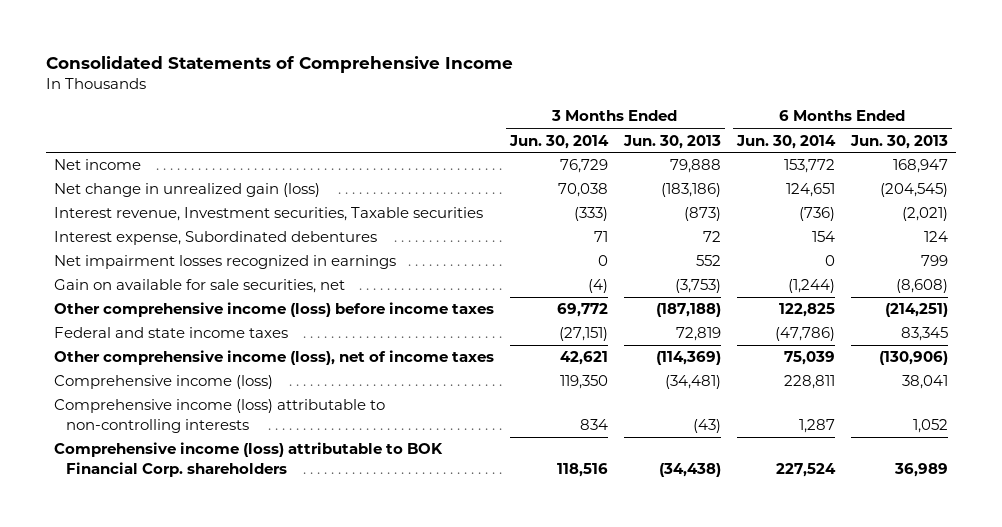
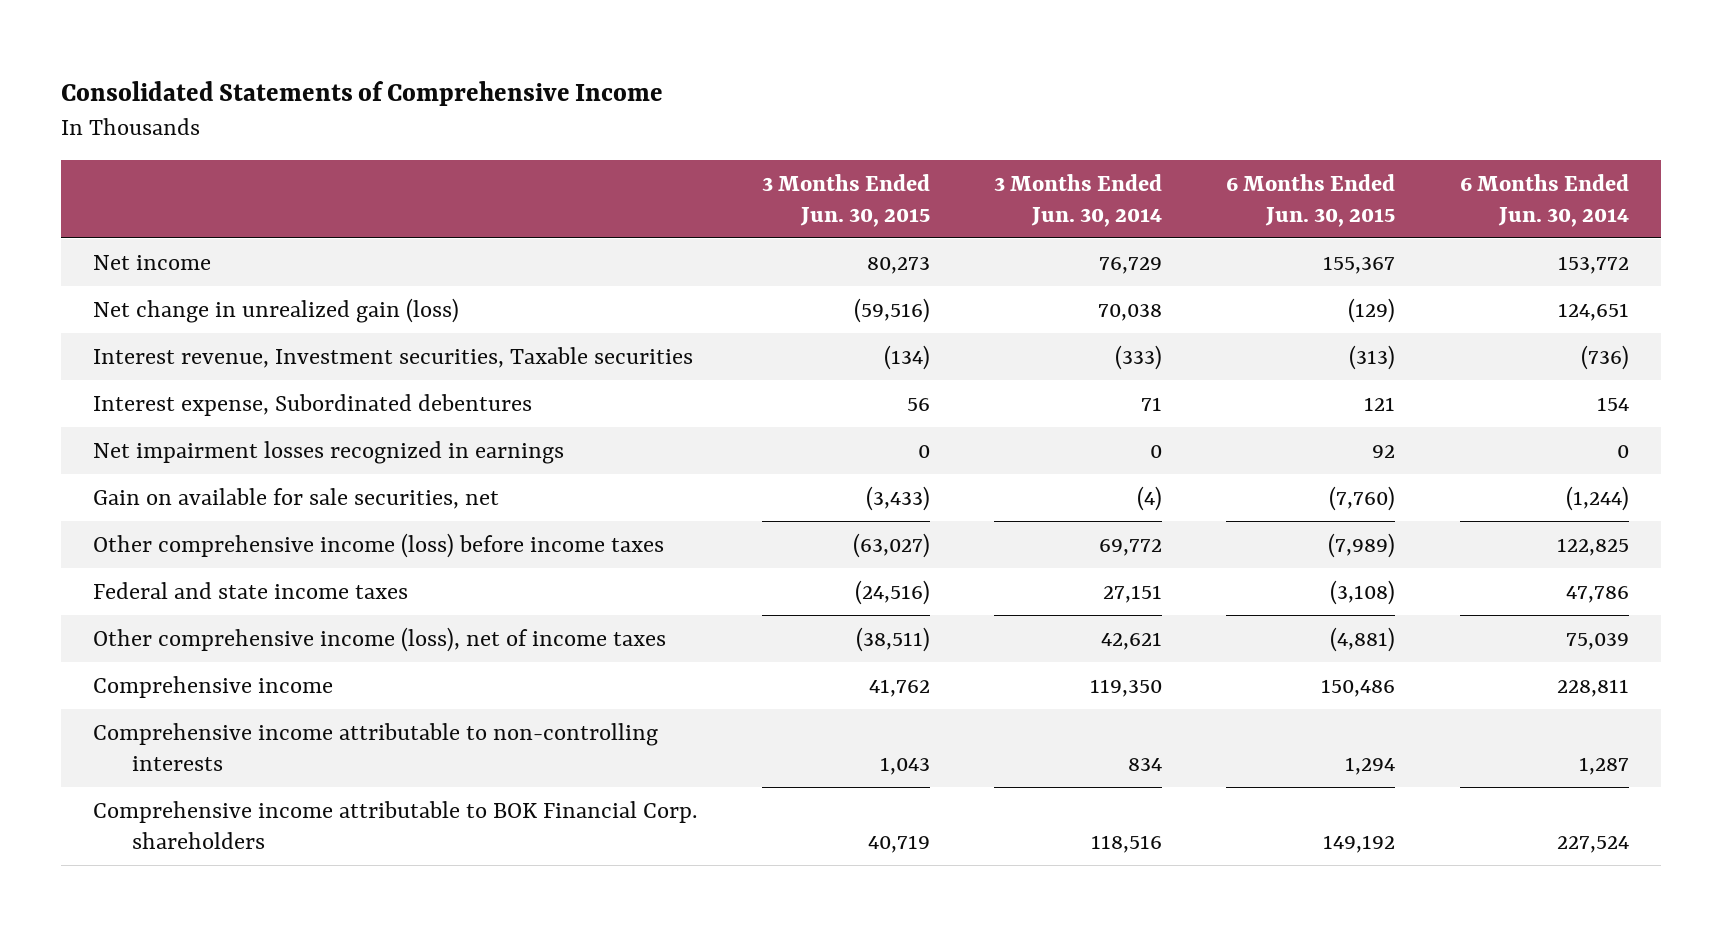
- | 3 Months Ended Jun. 30, 2014 | 3 Months Ended Jun. 30, 2013 | 6 Months Ended Jun. 30, 2014 | 6 Months Ended Jun. 30, 2013
+ | 3 Months Ended Jun. 30, 2015 | 3 Months Ended Jun. 30, 2014 | 6 Months Ended Jun. 30, 2015 | 6 Months Ended Jun. 30, 2014
- Federal and state income taxes | (27,151) | 72,819 | (47,786) | 83,345
+ Federal and state income taxes | (24,516) | 27,151 | (3,108) | 47,786
- Comprehensive income (loss) | 119,350 | (34,481) | 228,811 | 38,041
- Comprehensive income (loss) attributable to non-controlling interests | 834 | (43) | 1,287 | 1,052
- Comprehensive income (loss) attributable to BOK Financial Corp. shareholders | 118,516 | (34,438) | 227,524 | 36,989
+ Comprehensive income | 41,762 | 119,350 | 150,486 | 228,811
+ Comprehensive income attributable to non-controlling interests | 1,043 | 834 | 1,294 | 1,287
+ Comprehensive income attributable to BOK Financial Corp. shareholders | 40,719 | 118,516 | 149,192 | 227,524

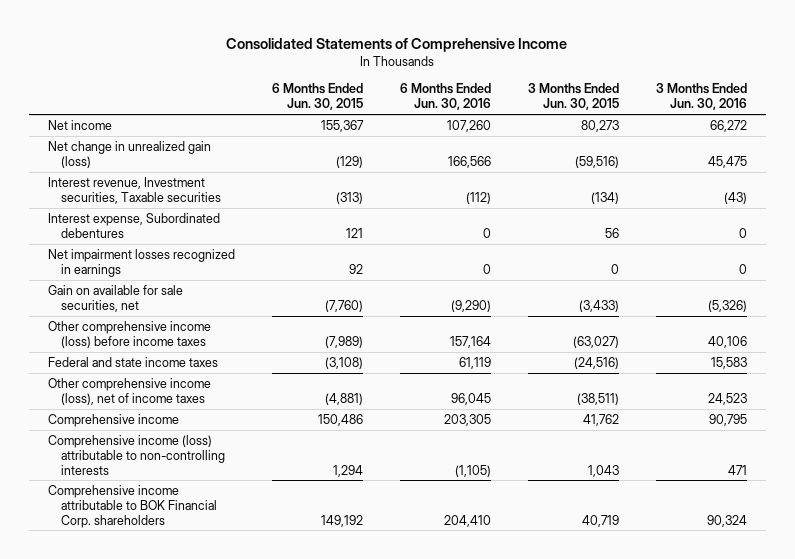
- | 3 Months Ended Jun. 30, 2015 | 3 Months Ended Jun. 30, 2014 | 6 Months Ended Jun. 30, 2015 | 6 Months Ended Jun. 30, 2014
+ | 6 Months Ended Jun. 30, 2015 | 6 Months Ended Jun. 30, 2016 | 3 Months Ended Jun. 30, 2015 | 3 Months Ended Jun. 30, 2016
- Comprehensive income attributable to non-controlling interests | 1,043 | 834 | 1,294 | 1,287
+ Comprehensive income (loss) attributable to non-controlling interests | 1,294 | (1,105) | 1,043 | 471

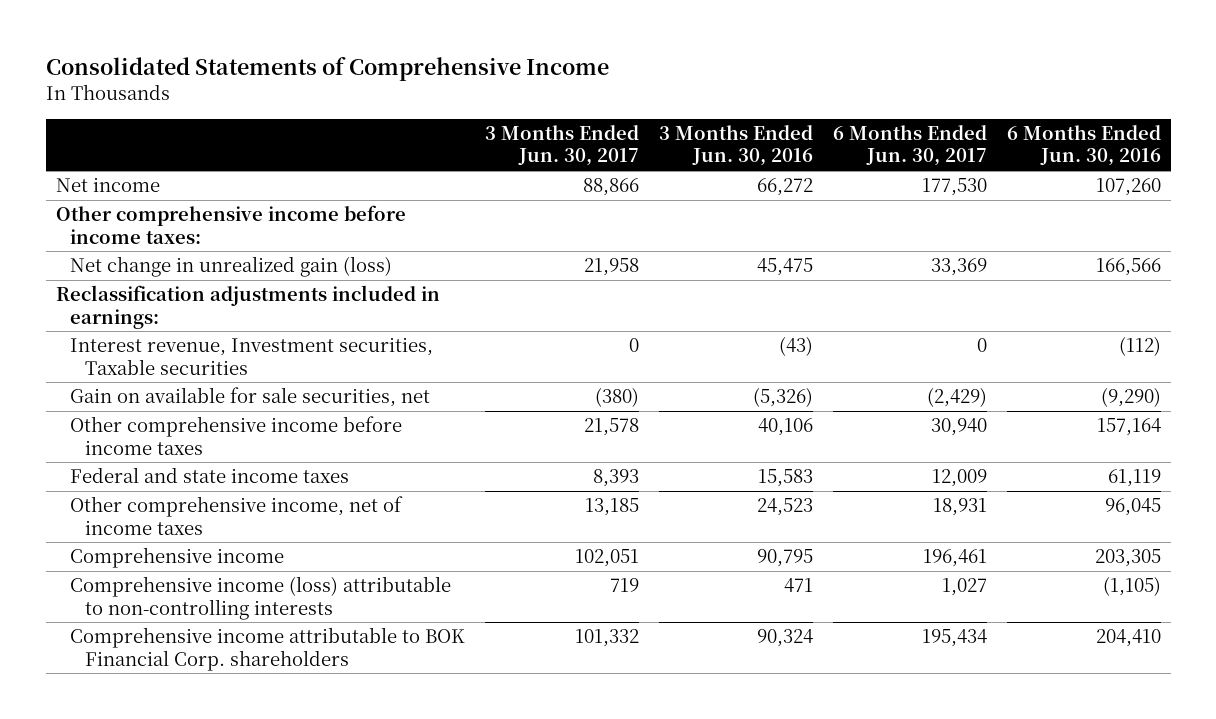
- | 6 Months Ended Jun. 30, 2015 | 6 Months Ended Jun. 30, 2016 | 3 Months Ended Jun. 30, 2015 | 3 Months Ended Jun. 30, 2016
+ | 3 Months Ended Jun. 30, 2017 | 3 Months Ended Jun. 30, 2016 | 6 Months Ended Jun. 30, 2017 | 6 Months Ended Jun. 30, 2016
+ Other comprehensive income before income taxes:
+ Reclassification adjustments included in earnings:
- Interest expense, Subordinated debentures | 121 | 0 | 56 | 0
- Net impairment losses recognized in earnings | 92 | 0 | 0 | 0
- Other comprehensive income (loss) before income taxes | (7,989) | 157,164 | (63,027) | 40,106
+ Other comprehensive income before income taxes | 21,578 | 40,106 | 30,940 | 157,164
- Other comprehensive income (loss), net of income taxes | (4,881) | 96,045 | (38,511) | 24,523
+ Other comprehensive income, net of income taxes | 13,185 | 24,523 | 18,931 | 96,045

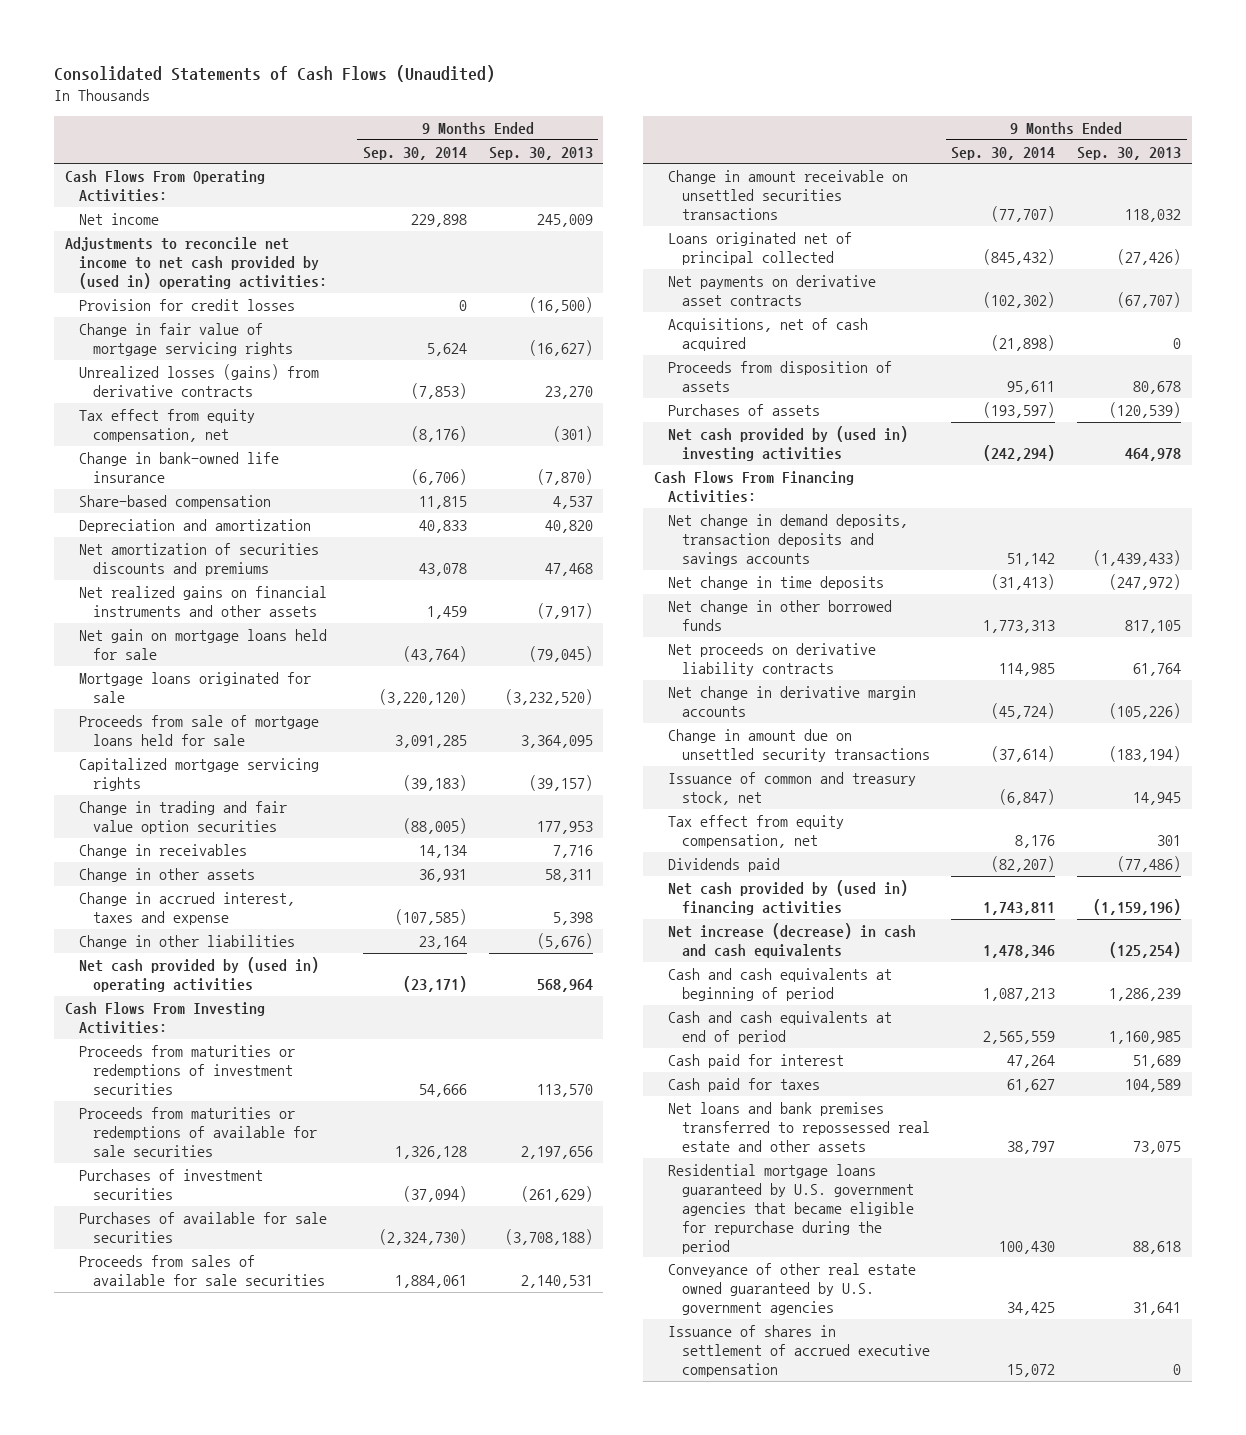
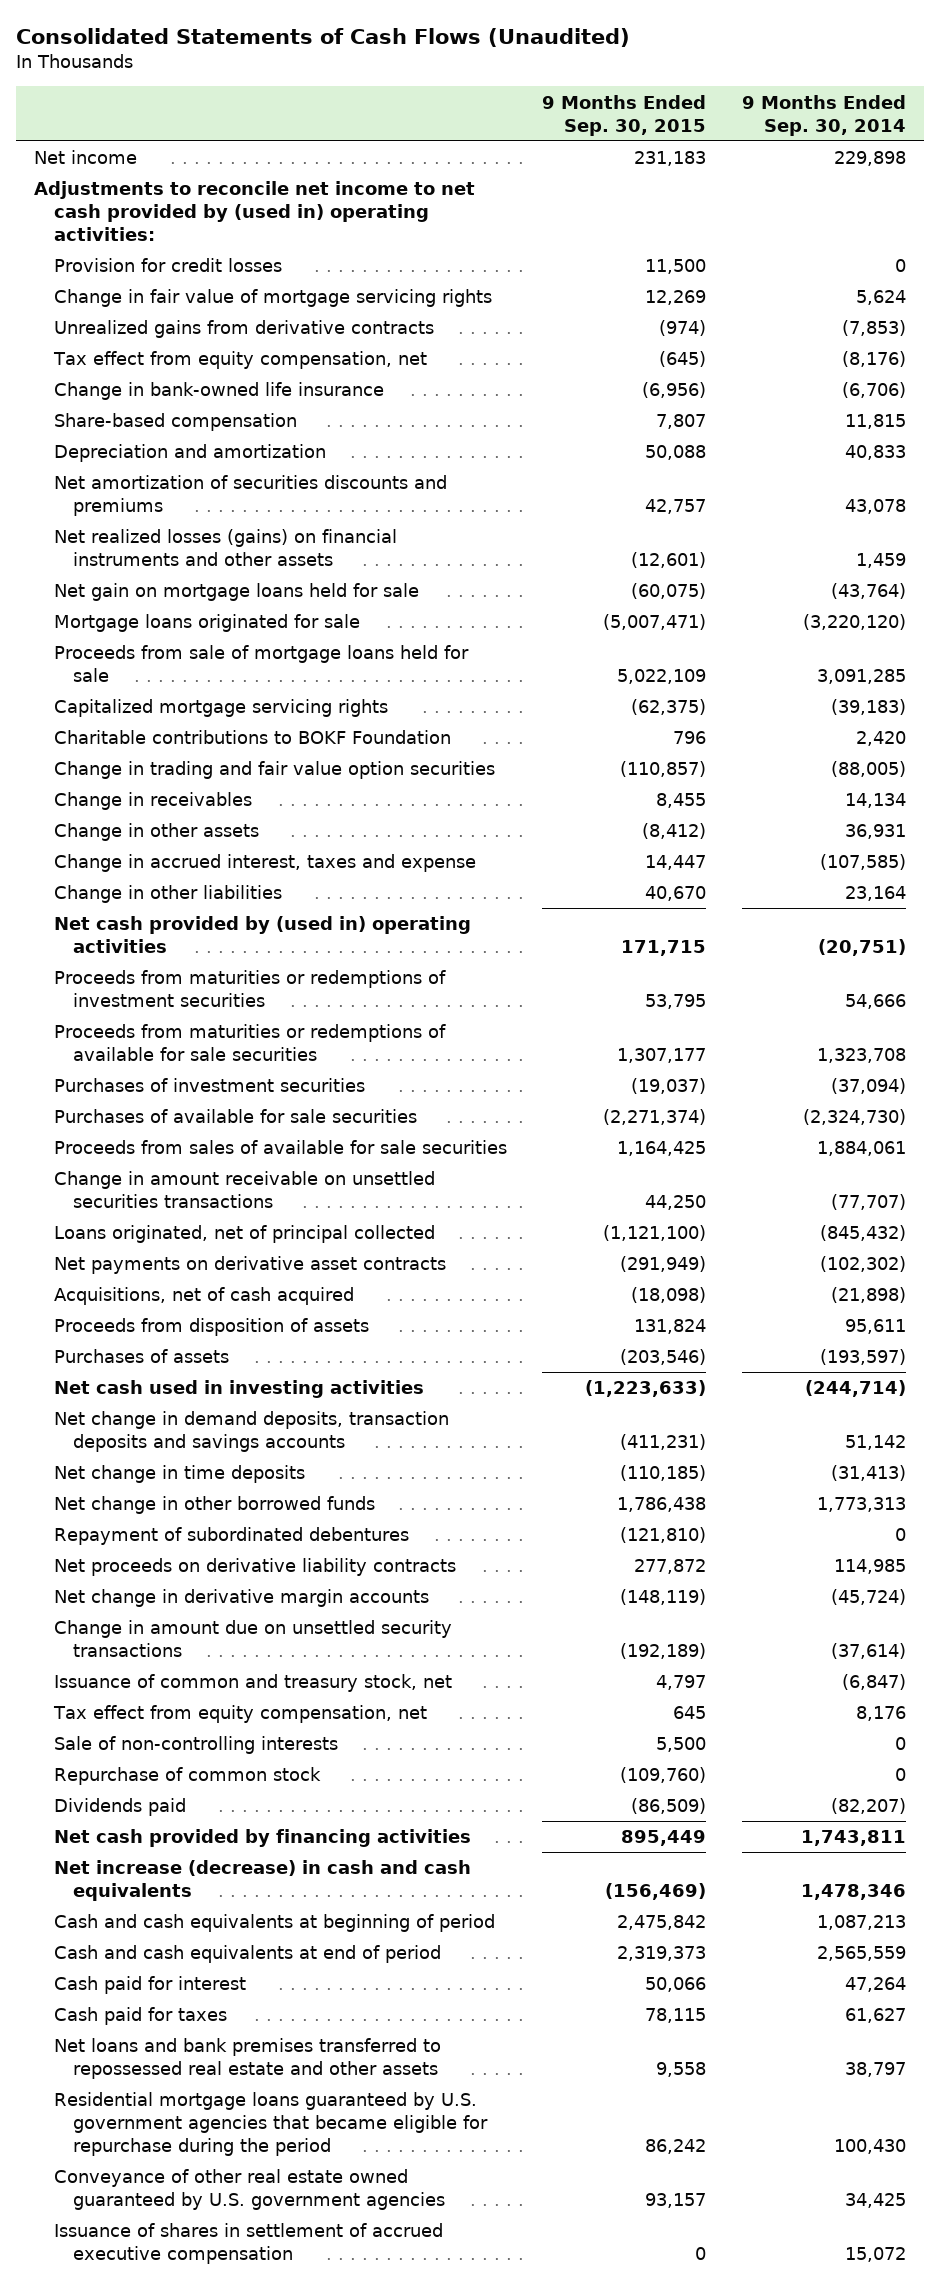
- | 9 Months Ended Sep. 30, 2014 | 9 Months Ended Sep. 30, 2013
+ | 9 Months Ended Sep. 30, 2015 | 9 Months Ended Sep. 30, 2014
- Cash Flows From Operating Activities:
- Unrealized losses (gains) from derivative contracts | (7,853) | 23,270
+ Unrealized gains from derivative contracts | (974) | (7,853)
- Net realized gains on financial instruments and other assets | 1,459 | (7,917)
+ Net realized losses (gains) on financial instruments and other assets | (12,601) | 1,459
+ Charitable contributions to BOKF Foundation | 796 | 2,420
- Net cash provided by (used in) operating activities | (23,171) | 568,964
- Cash Flows From Investing Activities:
+ Net cash provided by (used in) operating activities | 171,715 | (20,751)
- Proceeds from maturities or redemptions of available for sale securities | 1,326,128 | 2,197,656
+ Proceeds from maturities or redemptions of available for sale securities | 1,307,177 | 1,323,708
- Loans originated net of principal collected | (845,432) | (27,426)
+ Loans originated, net of principal collected | (1,121,100) | (845,432)
- Net cash provided by (used in) investing activities | (242,294) | 464,978
- Cash Flows From Financing Activities:
+ Net cash used in investing activities | (1,223,633) | (244,714)
+ Repayment of subordinated debentures | (121,810) | 0
+ Sale of non-controlling interests | 5,500 | 0
+ Repurchase of common stock | (109,760) | 0
- Net cash provided by (used in) financing activities | 1,743,811 | (1,159,196)
+ Net cash provided by financing activities | 895,449 | 1,743,811

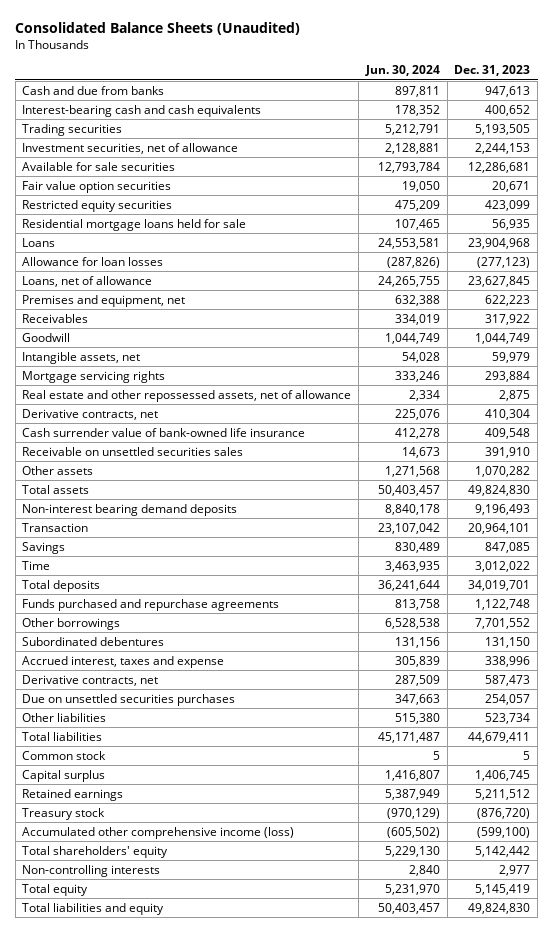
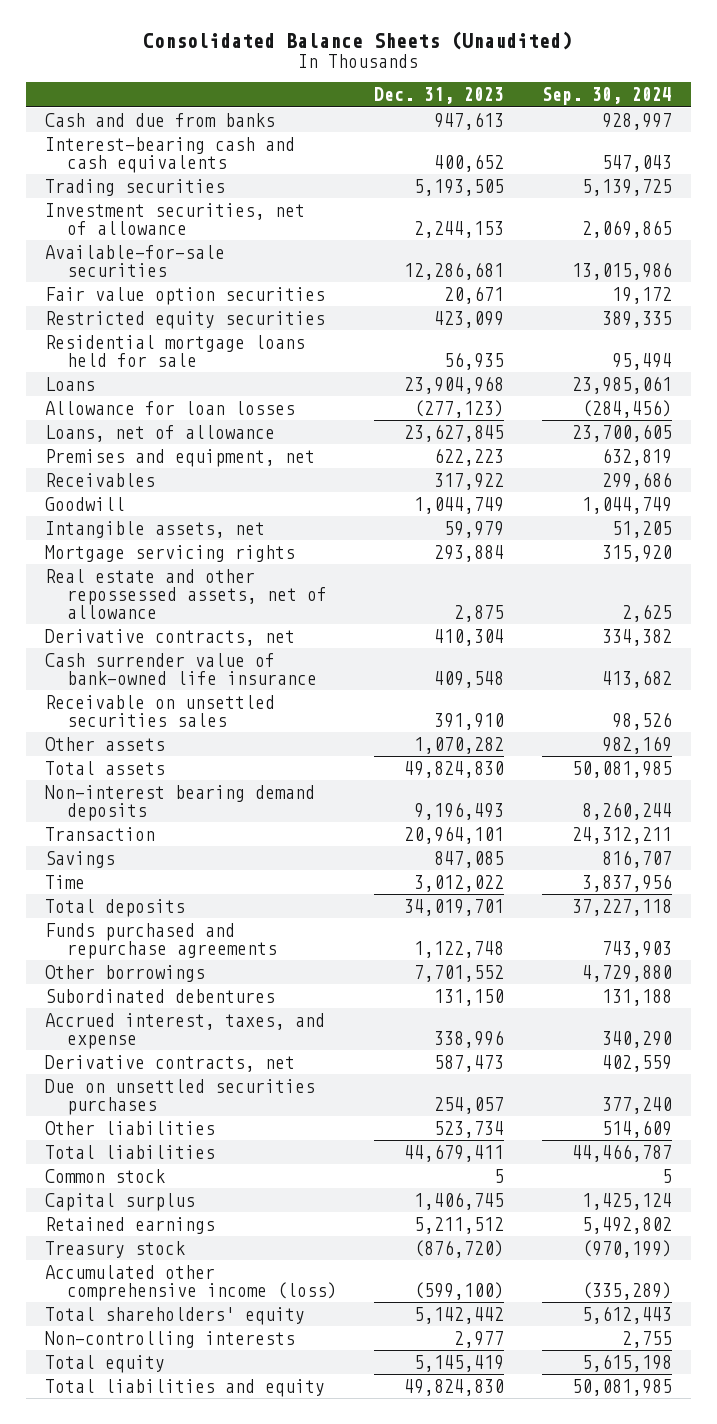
- | Jun. 30, 2024 | Dec. 31, 2023
+ | Dec. 31, 2023 | Sep. 30, 2024
- Available for sale securities | 12,793,784 | 12,286,681
+ Available-for-sale securities | 12,286,681 | 13,015,986
- Accrued interest, taxes and expense | 305,839 | 338,996
+ Accrued interest, taxes, and expense | 338,996 | 340,290

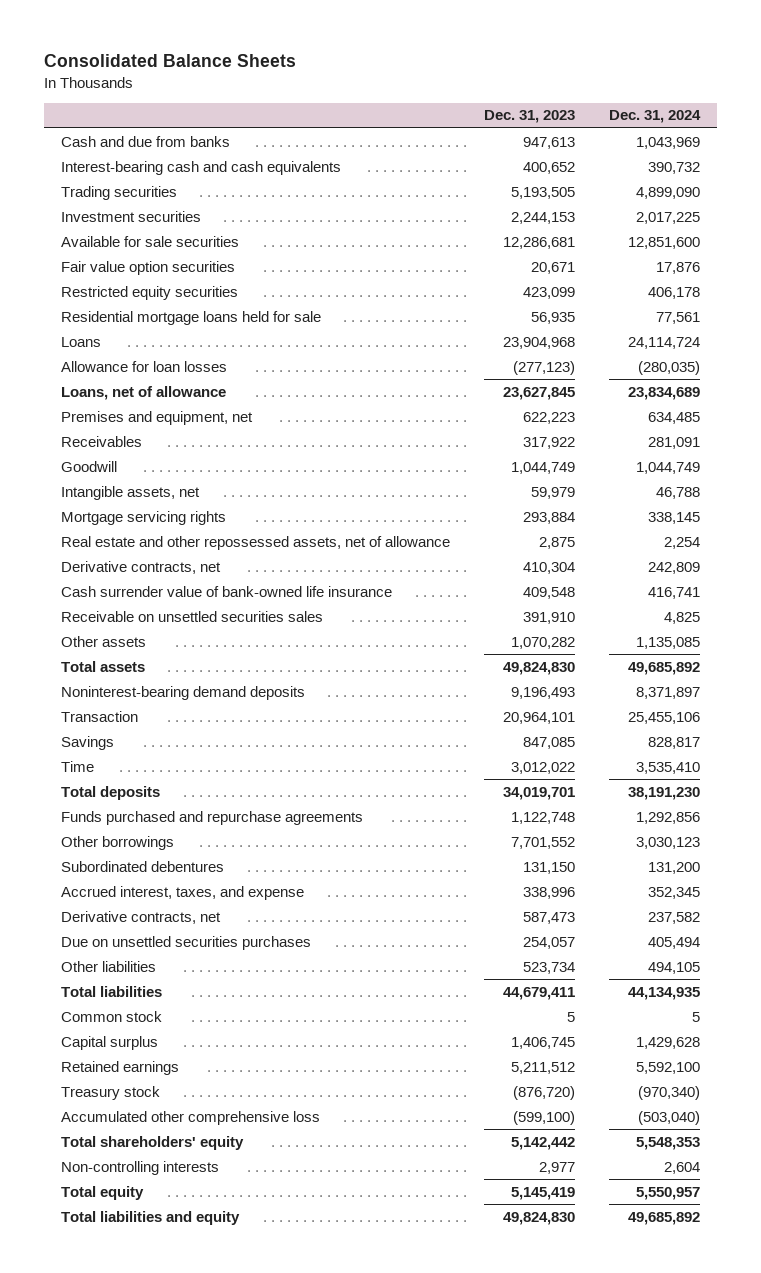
- Consolidated Balance Sheets (Unaudited)
+ Consolidated Balance Sheets
- | Dec. 31, 2023 | Sep. 30, 2024
+ | Dec. 31, 2023 | Dec. 31, 2024
- Investment securities, net of allowance | 2,244,153 | 2,069,865
- Available-for-sale securities | 12,286,681 | 13,015,986
+ Investment securities | 2,244,153 | 2,017,225
+ Available for sale securities | 12,286,681 | 12,851,600
- Non-interest bearing demand deposits | 9,196,493 | 8,260,244
+ Noninterest-bearing demand deposits | 9,196,493 | 8,371,897
- Accumulated other comprehensive income (loss) | (599,100) | (335,289)
+ Accumulated other comprehensive loss | (599,100) | (503,040)

